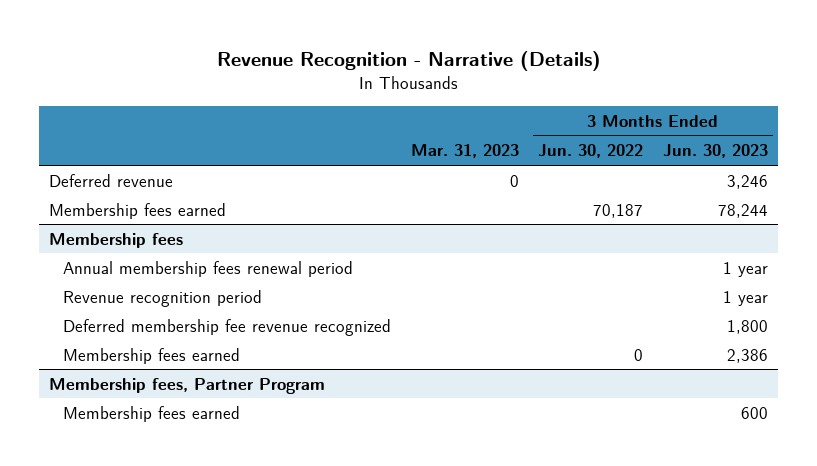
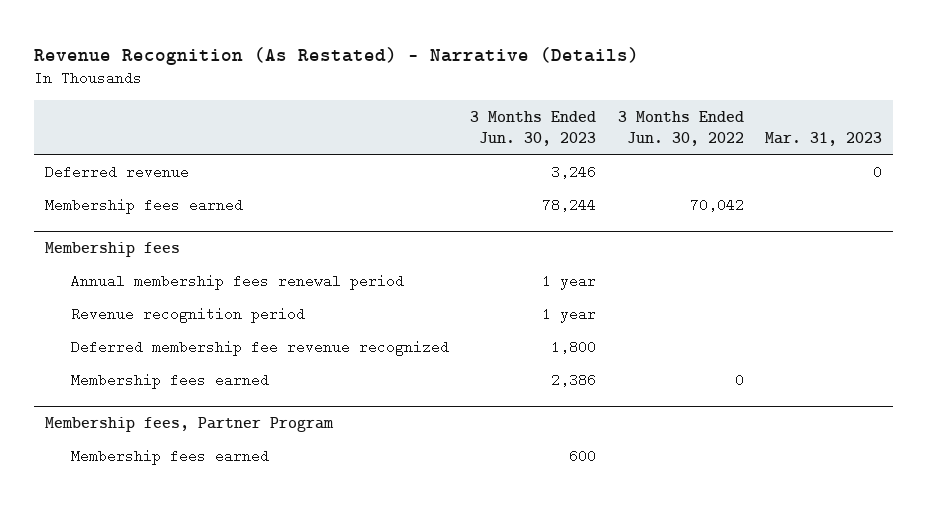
- Revenue Recognition - Narrative (Details)
+ Revenue Recognition (As Restated) - Narrative (Details)
- | Mar. 31, 2023 | 3 Months Ended Jun. 30, 2022 | 3 Months Ended Jun. 30, 2023
+ | 3 Months Ended Jun. 30, 2023 | 3 Months Ended Jun. 30, 2022 | Mar. 31, 2023
- Membership fees earned | | 70,187 | 78,244
+ Membership fees earned | 78,244 | 70,042 |

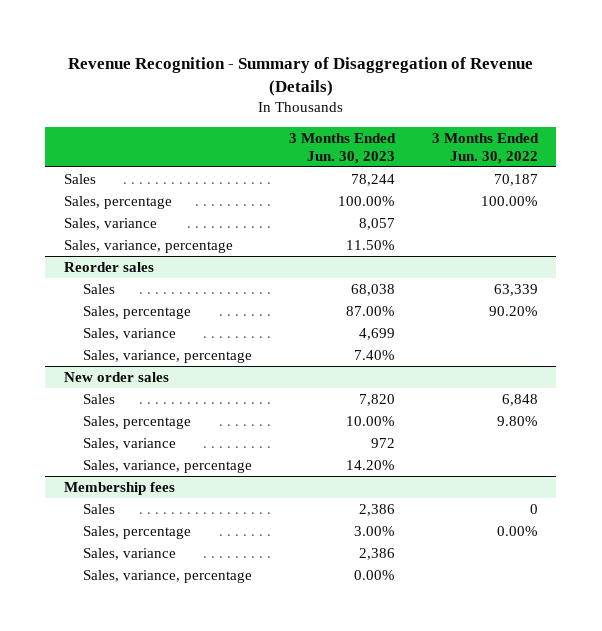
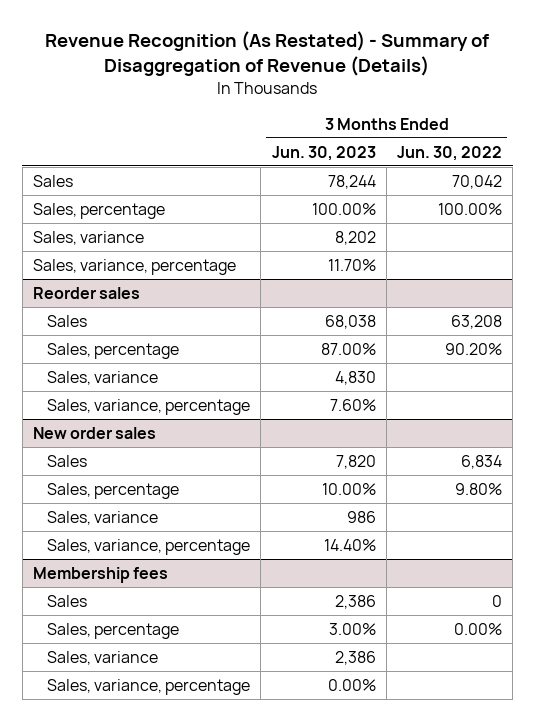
- Revenue Recognition - Summary of Disaggregation of Revenue (Details)
+ Revenue Recognition (As Restated) - Summary of Disaggregation of Revenue (Details)
- Sales | 78,244 | 70,187
+ Sales | 78,244 | 70,042
- Sales, variance | 8,057 |
- Sales, variance, percentage | 11.50% |
+ Sales, variance | 8,202 |
+ Sales, variance, percentage | 11.70% |
@ Reorder sales
- Sales | 68,038 | 63,339
+ Sales | 68,038 | 63,208
- Sales, variance | 4,699 |
- Sales, variance, percentage | 7.40% |
+ Sales, variance | 4,830 |
+ Sales, variance, percentage | 7.60% |
@ New order sales
- Sales | 7,820 | 6,848
+ Sales | 7,820 | 6,834
- Sales, variance | 972 |
- Sales, variance, percentage | 14.20% |
+ Sales, variance | 986 |
+ Sales, variance, percentage | 14.40% |

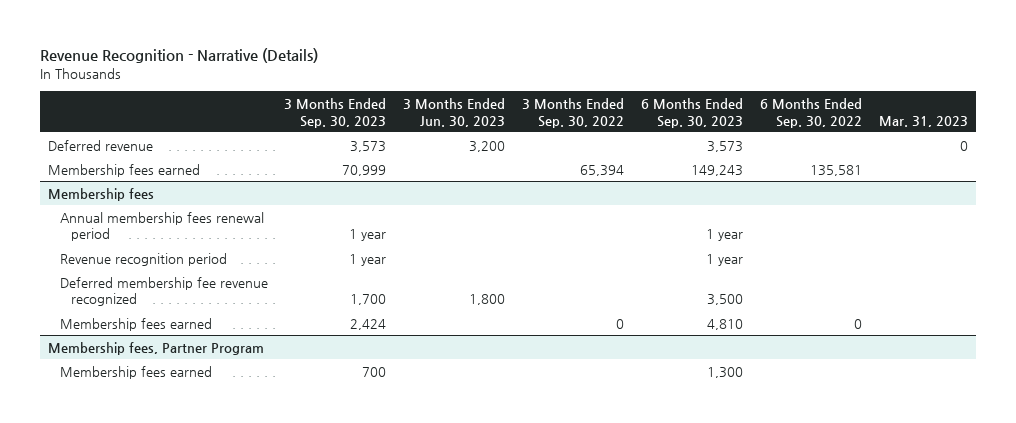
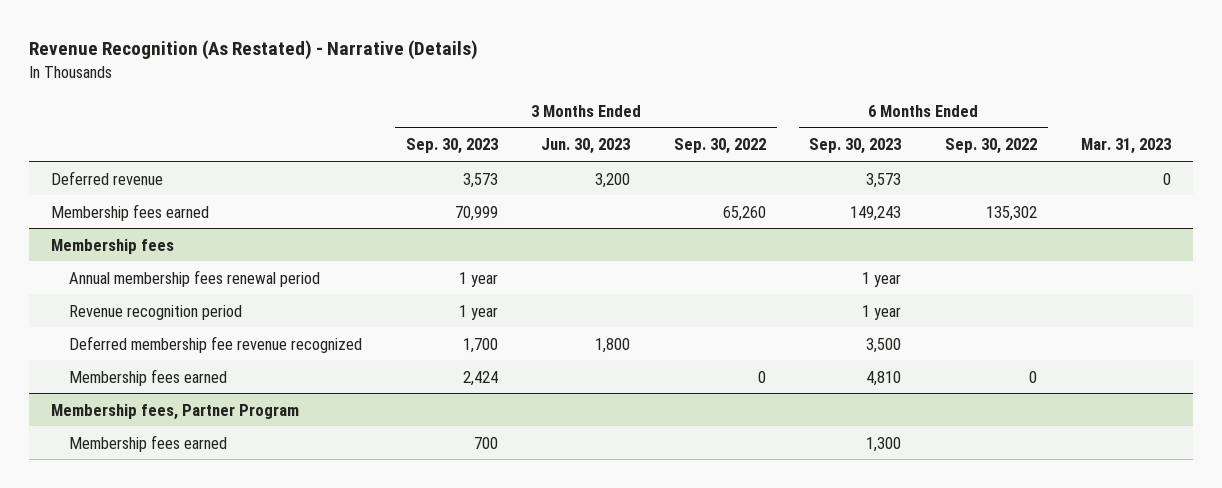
- Revenue Recognition - Narrative (Details)
+ Revenue Recognition (As Restated) - Narrative (Details)
- Membership fees earned | 70,999 | | 65,394 | 149,243 | 135,581 |
+ Membership fees earned | 70,999 | | 65,260 | 149,243 | 135,302 |

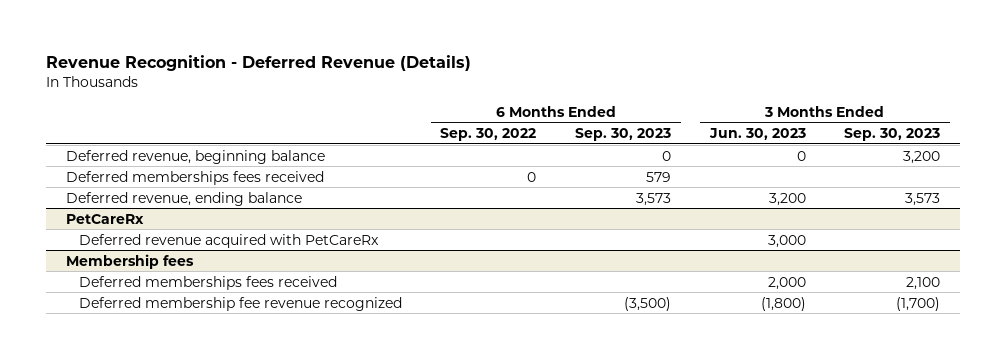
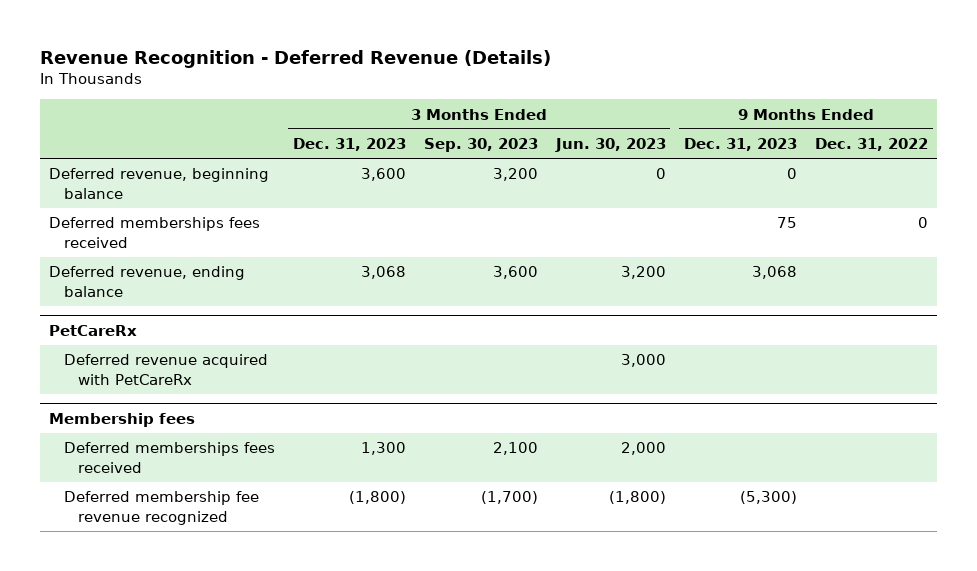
- | 6 Months Ended Sep. 30, 2022 | 6 Months Ended Sep. 30, 2023 | 3 Months Ended Jun. 30, 2023 | 3 Months Ended Sep. 30, 2023
+ | 3 Months Ended Dec. 31, 2023 | 3 Months Ended Sep. 30, 2023 | 3 Months Ended Jun. 30, 2023 | 9 Months Ended Dec. 31, 2023 | 9 Months Ended Dec. 31, 2022
- Deferred revenue, ending balance | | 3,573 | 3,200 | 3,573
+ Deferred revenue, ending balance | 3,068 | 3,600 | 3,200 | 3,068 |

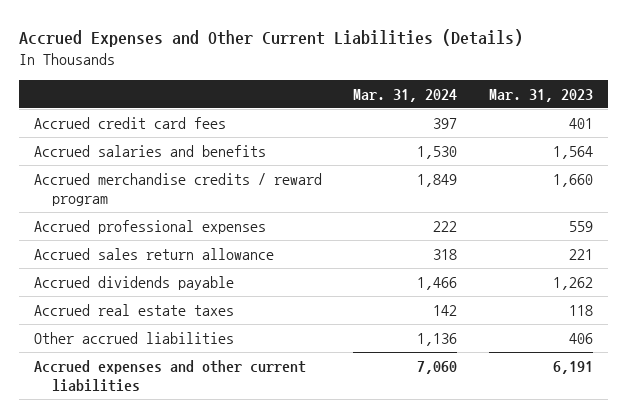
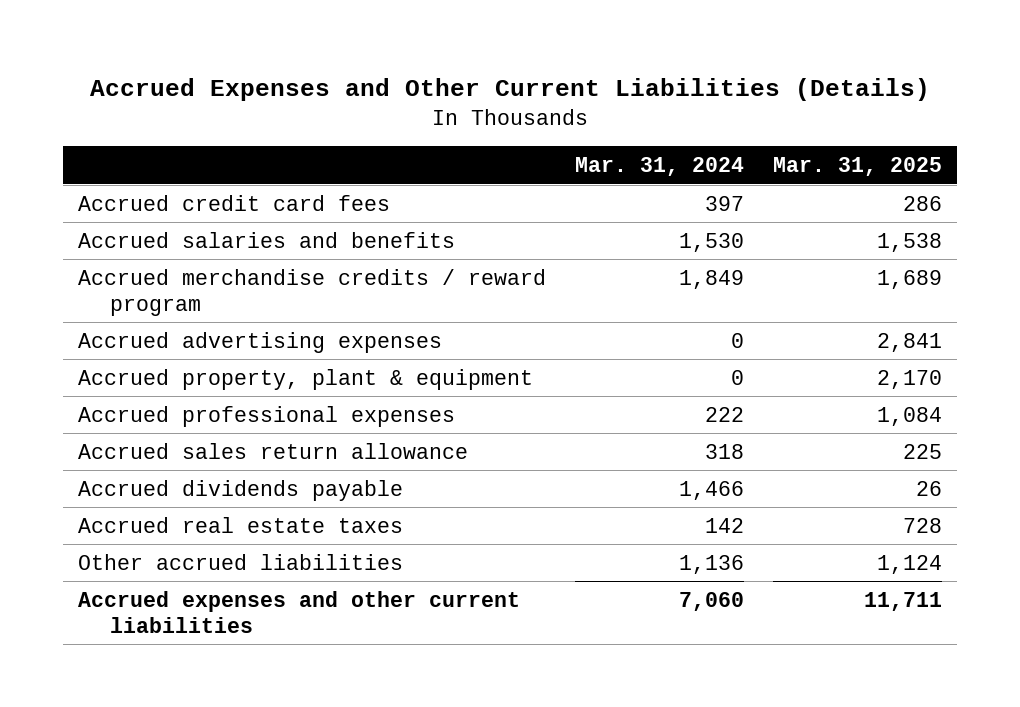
- | Mar. 31, 2024 | Mar. 31, 2023
+ | Mar. 31, 2024 | Mar. 31, 2025
+ Accrued advertising expenses | 0 | 2,841
+ Accrued property, plant & equipment | 0 | 2,170

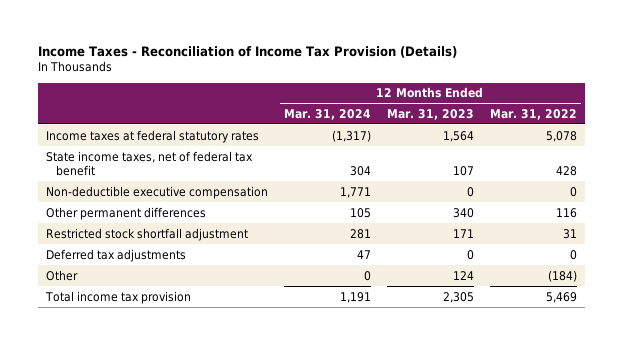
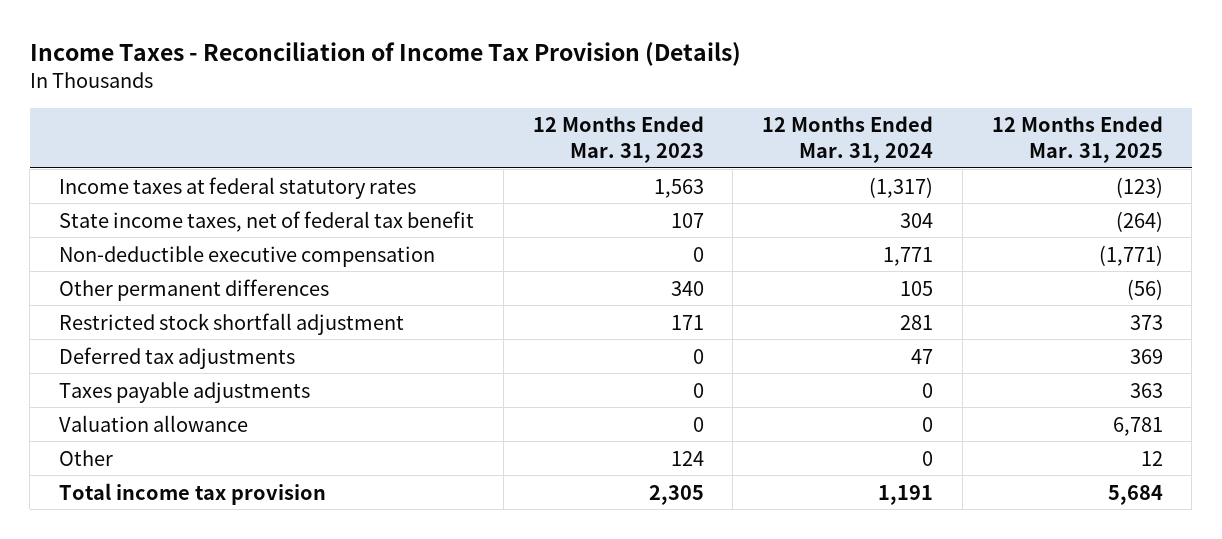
- | 12 Months Ended Mar. 31, 2024 | 12 Months Ended Mar. 31, 2023 | 12 Months Ended Mar. 31, 2022
+ | 12 Months Ended Mar. 31, 2023 | 12 Months Ended Mar. 31, 2024 | 12 Months Ended Mar. 31, 2025
- Income taxes at federal statutory rates | (1,317) | 1,564 | 5,078
+ Income taxes at federal statutory rates | 1,563 | (1,317) | (123)
+ Taxes payable adjustments | 0 | 0 | 363
+ Valuation allowance | 0 | 0 | 6,781

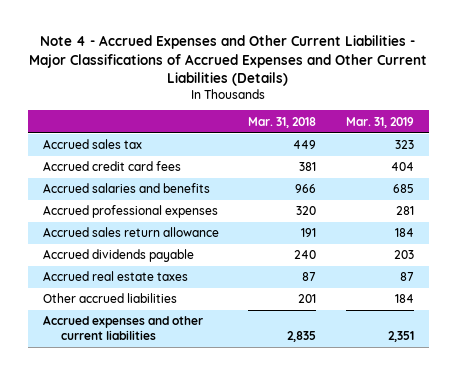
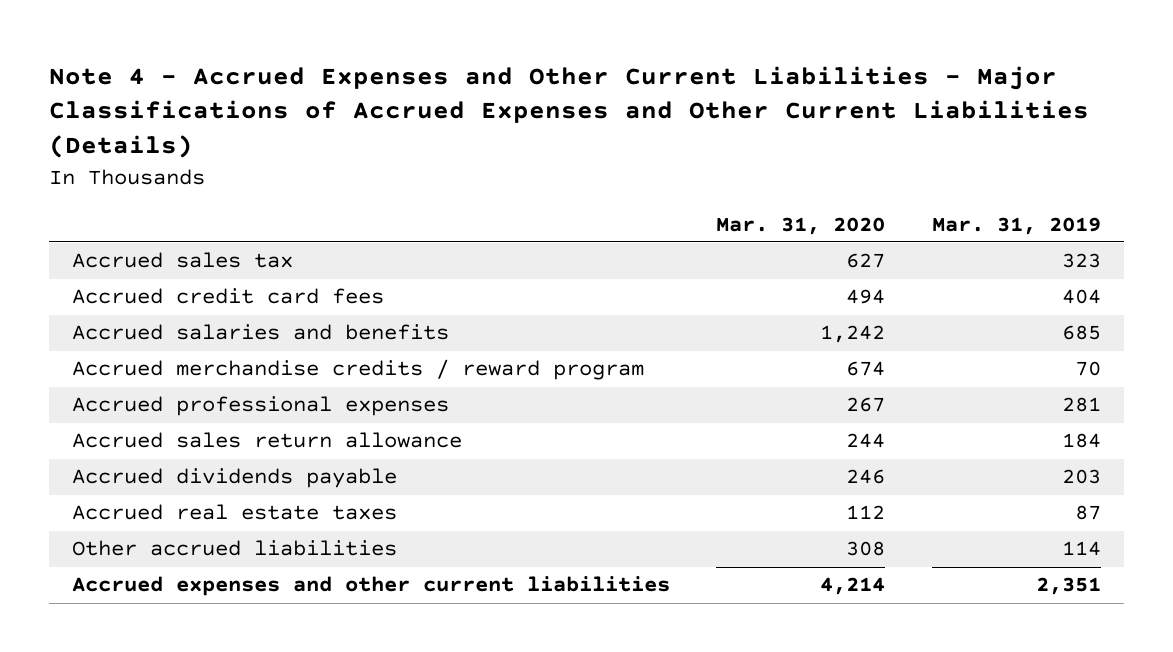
- | Mar. 31, 2018 | Mar. 31, 2019
+ | Mar. 31, 2020 | Mar. 31, 2019
+ Accrued merchandise credits / reward program | 674 | 70
- Other accrued liabilities | 201 | 184
+ Other accrued liabilities | 308 | 114

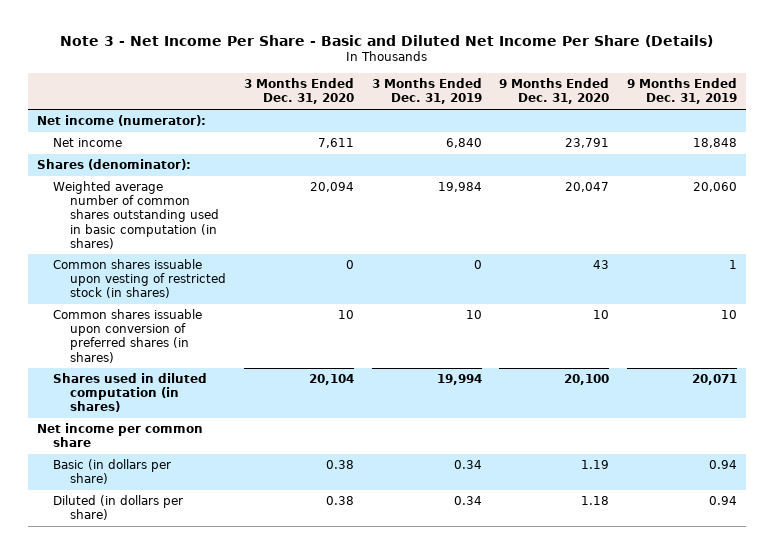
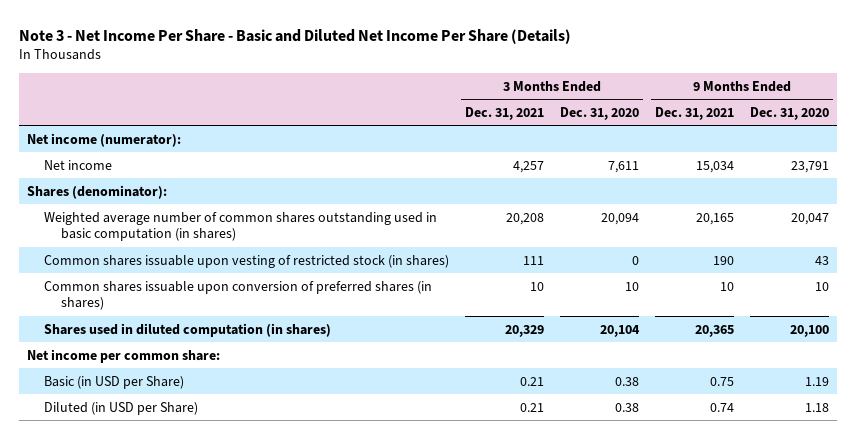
- | 3 Months Ended Dec. 31, 2020 | 3 Months Ended Dec. 31, 2019 | 9 Months Ended Dec. 31, 2020 | 9 Months Ended Dec. 31, 2019
+ | 3 Months Ended Dec. 31, 2021 | 3 Months Ended Dec. 31, 2020 | 9 Months Ended Dec. 31, 2021 | 9 Months Ended Dec. 31, 2020
- Net income per common share
- Basic (in dollars per share) | 0.38 | 0.34 | 1.19 | 0.94
- Diluted (in dollars per share) | 0.38 | 0.34 | 1.18 | 0.94
+ Net income per common share:
+ Basic (in USD per Share) | 0.21 | 0.38 | 0.75 | 1.19
+ Diluted (in USD per Share) | 0.21 | 0.38 | 0.74 | 1.18

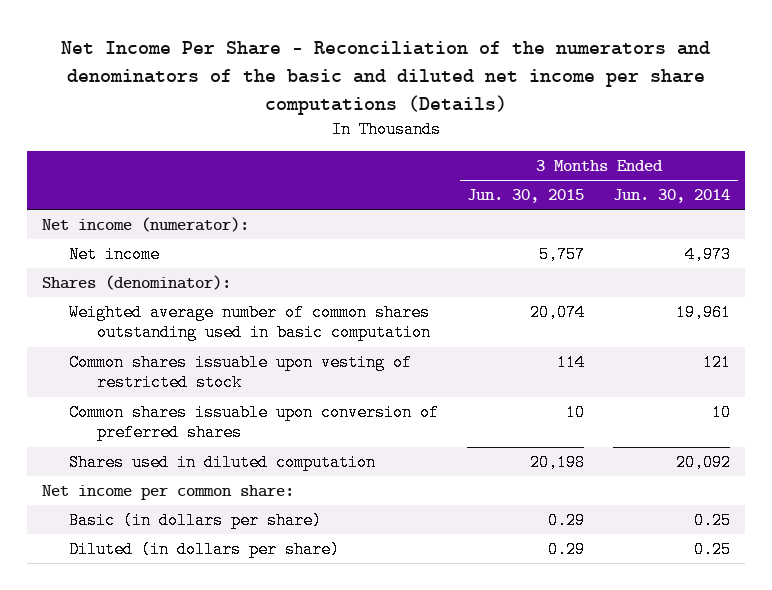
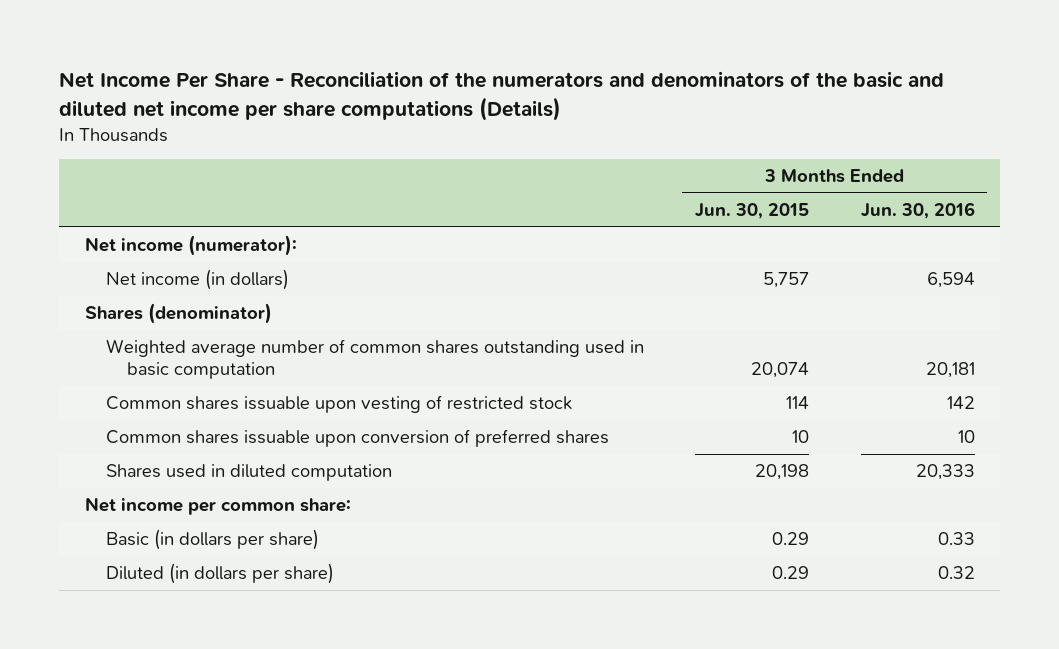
- | 3 Months Ended Jun. 30, 2015 | 3 Months Ended Jun. 30, 2014
+ | 3 Months Ended Jun. 30, 2015 | 3 Months Ended Jun. 30, 2016
- Net income | 5,757 | 4,973
- Shares (denominator):
+ Net income (in dollars) | 5,757 | 6,594
+ Shares (denominator)

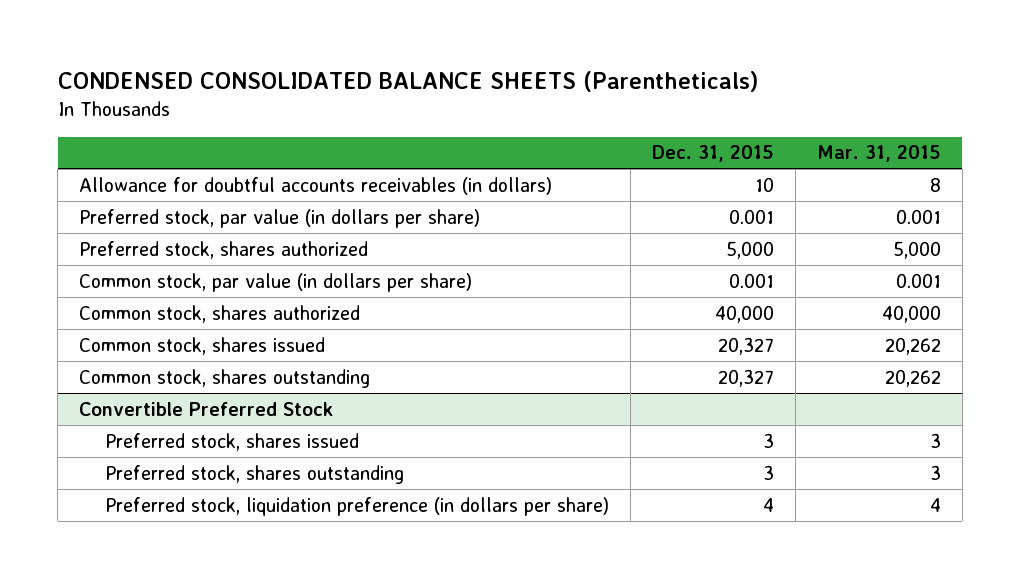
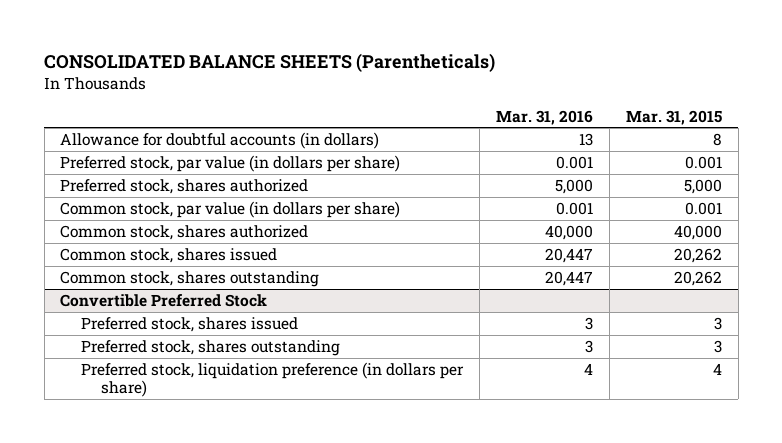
- CONDENSED CONSOLIDATED BALANCE SHEETS (Parentheticals)
+ CONSOLIDATED BALANCE SHEETS (Parentheticals)
- | Dec. 31, 2015 | Mar. 31, 2015
+ | Mar. 31, 2016 | Mar. 31, 2015
- Allowance for doubtful accounts receivables (in dollars) | 10 | 8
+ Allowance for doubtful accounts (in dollars) | 13 | 8

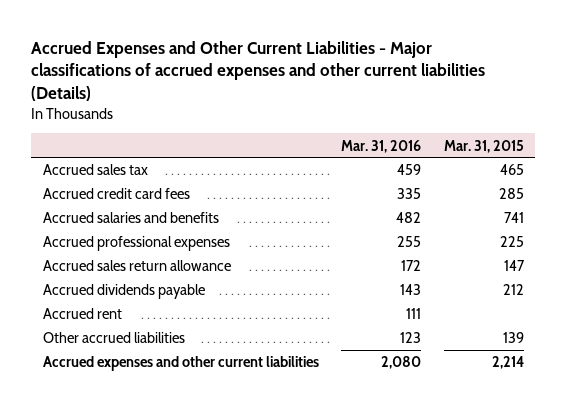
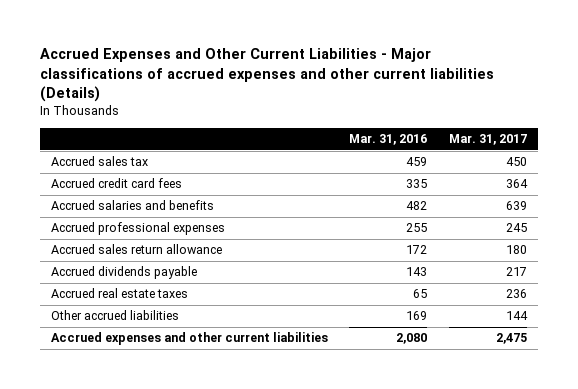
- | Mar. 31, 2016 | Mar. 31, 2015
+ | Mar. 31, 2016 | Mar. 31, 2017
- Accrued rent | 111 |
- Other accrued liabilities | 123 | 139
+ Accrued real estate taxes | 65 | 236
+ Other accrued liabilities | 169 | 144

